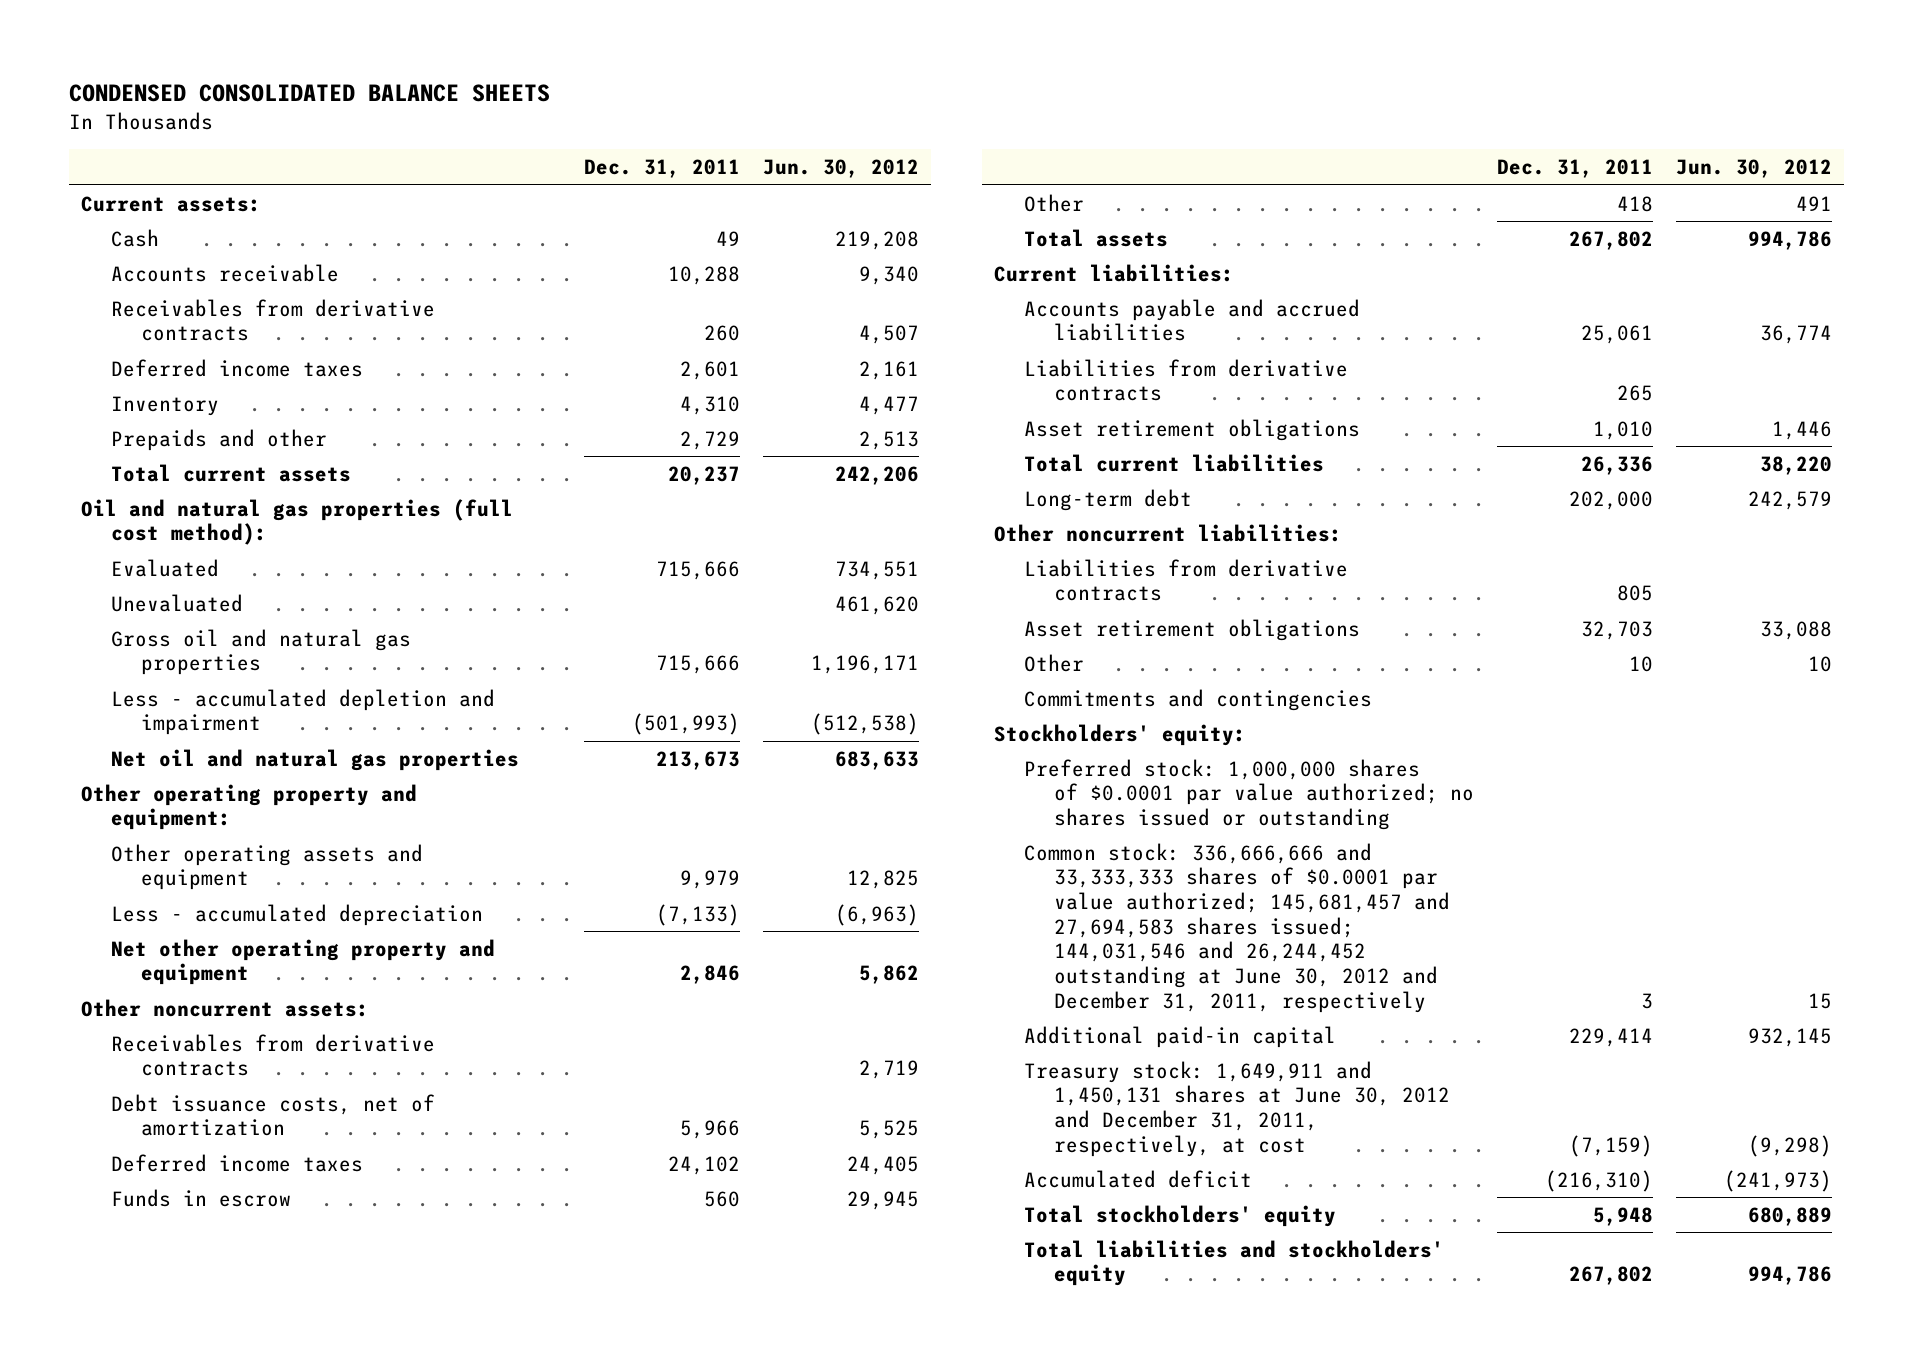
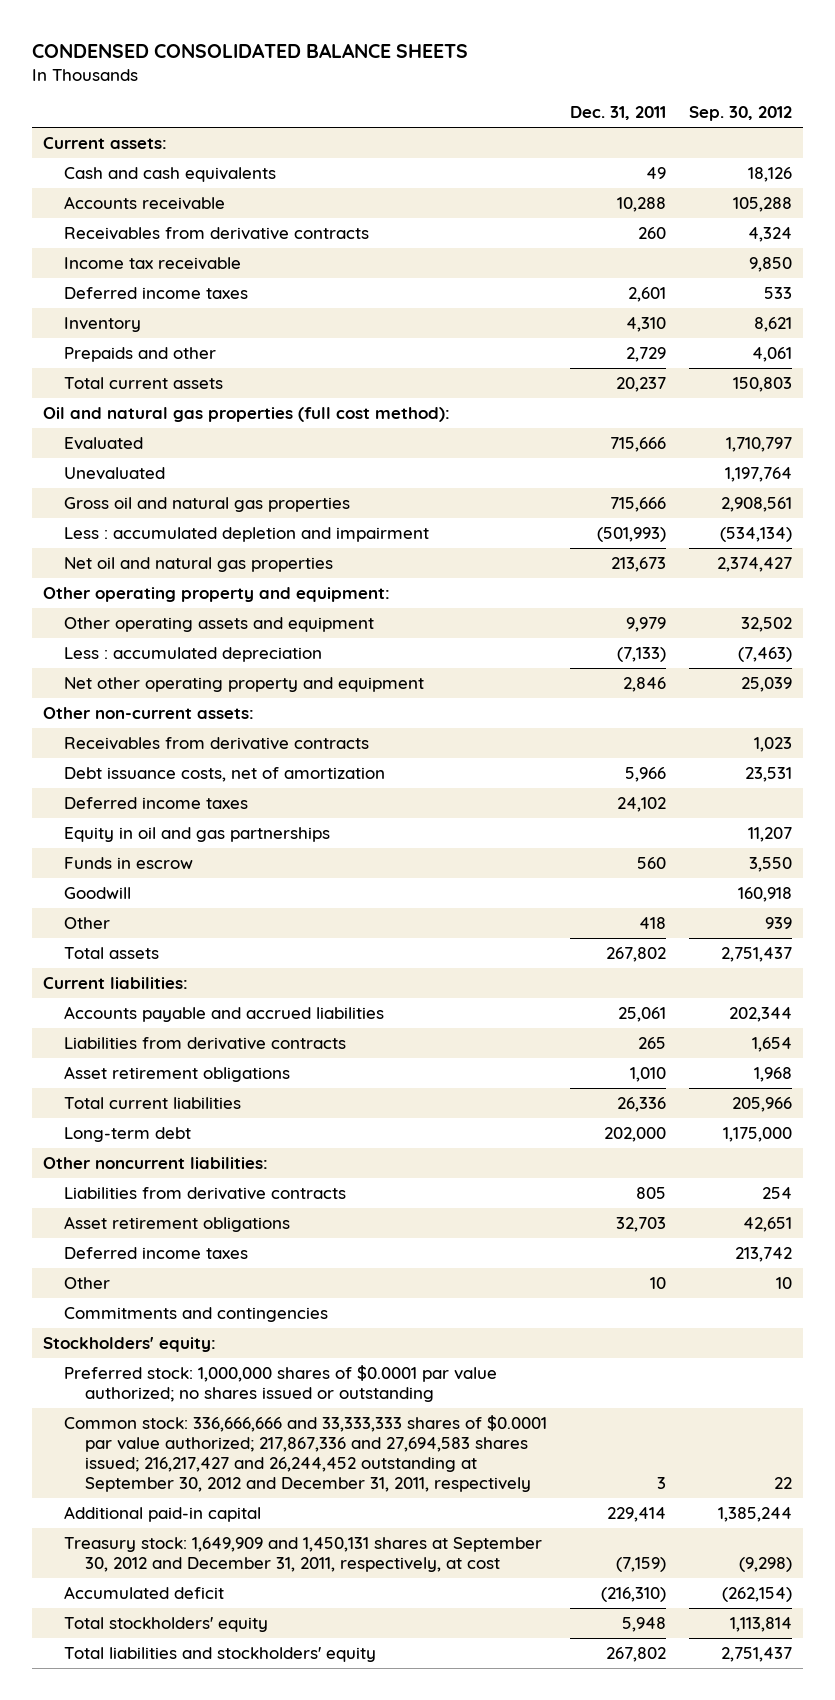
- | Dec. 31, 2011 | Jun. 30, 2012
+ | Dec. 31, 2011 | Sep. 30, 2012
- Cash | 49 | 219,208
+ Cash and cash equivalents | 49 | 18,126
+ Income tax receivable | | 9,850
- Less - accumulated depletion and impairment | (501,993) | (512,538)
+ Less : accumulated depletion and impairment | (501,993) | (534,134)
- Less - accumulated depreciation | (7,133) | (6,963)
+ Less : accumulated depreciation | (7,133) | (7,463)
- Other noncurrent assets:
+ Other non-current assets:
+ Equity in oil and gas partnerships | | 11,207
+ Goodwill | | 160,918
+ Deferred income taxes | | 213,742
- Common stock: 336,666,666 and 33,333,333 shares of $0.0001 par value authorized; 145,681,457 and 27,694,583 shares issued; 144,031,546 and 26,244,452 outstanding at June 30, 2012 and December 31, 2011, respectively | 3 | 15
+ Common stock: 336,666,666 and 33,333,333 shares of $0.0001 par value authorized; 217,867,336 and 27,694,583 shares issued; 216,217,427 and 26,244,452 outstanding at September 30, 2012 and December 31, 2011, respectively | 3 | 22
- Treasury stock: 1,649,911 and 1,450,131 shares at June 30, 2012 and December 31, 2011, respectively, at cost | (7,159) | (9,298)
+ Treasury stock: 1,649,909 and 1,450,131 shares at September 30, 2012 and December 31, 2011, respectively, at cost | (7,159) | (9,298)

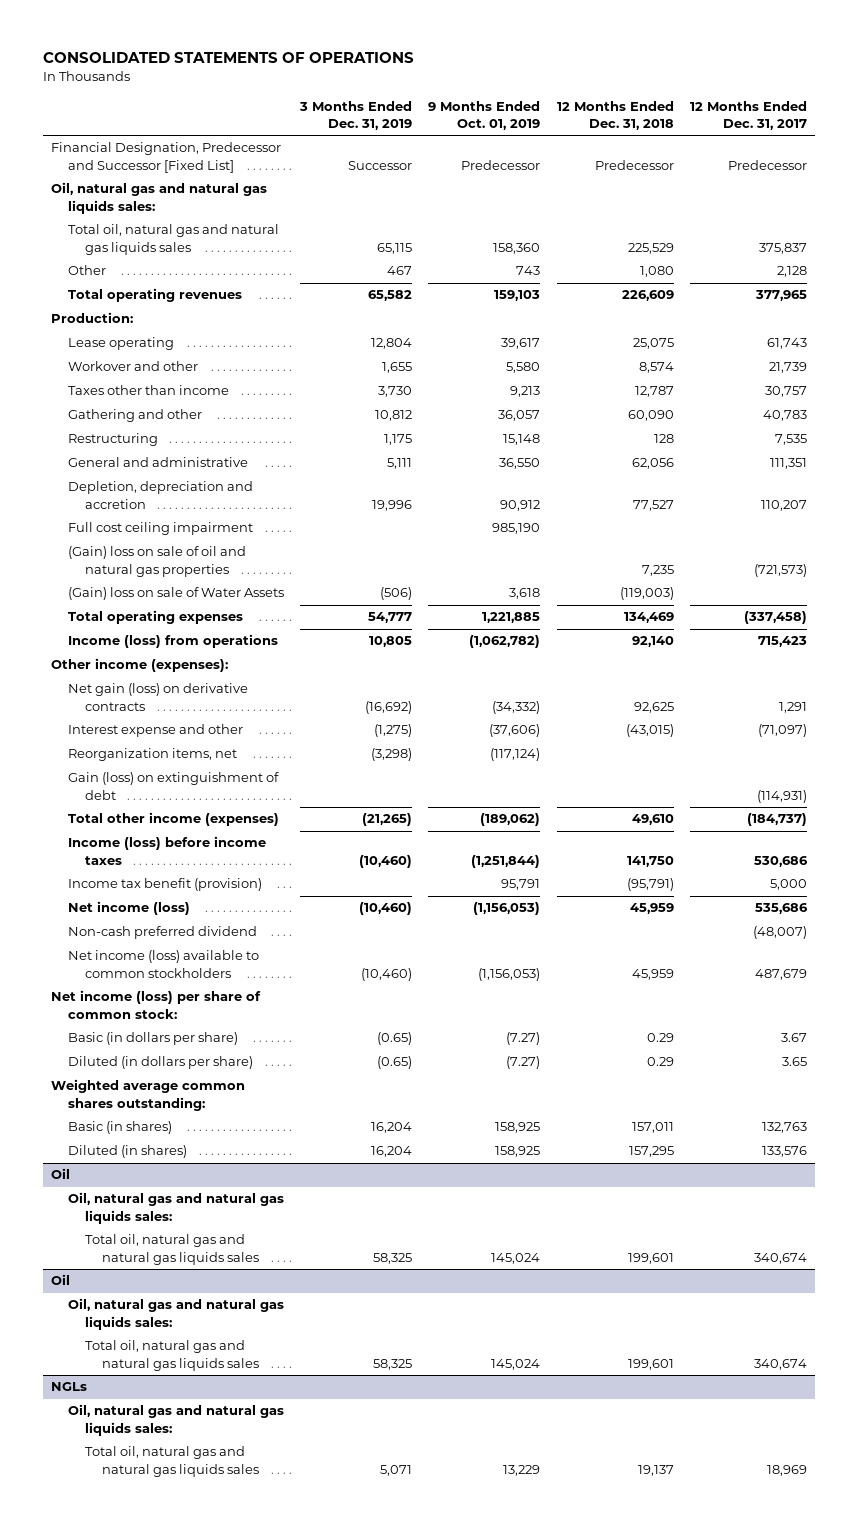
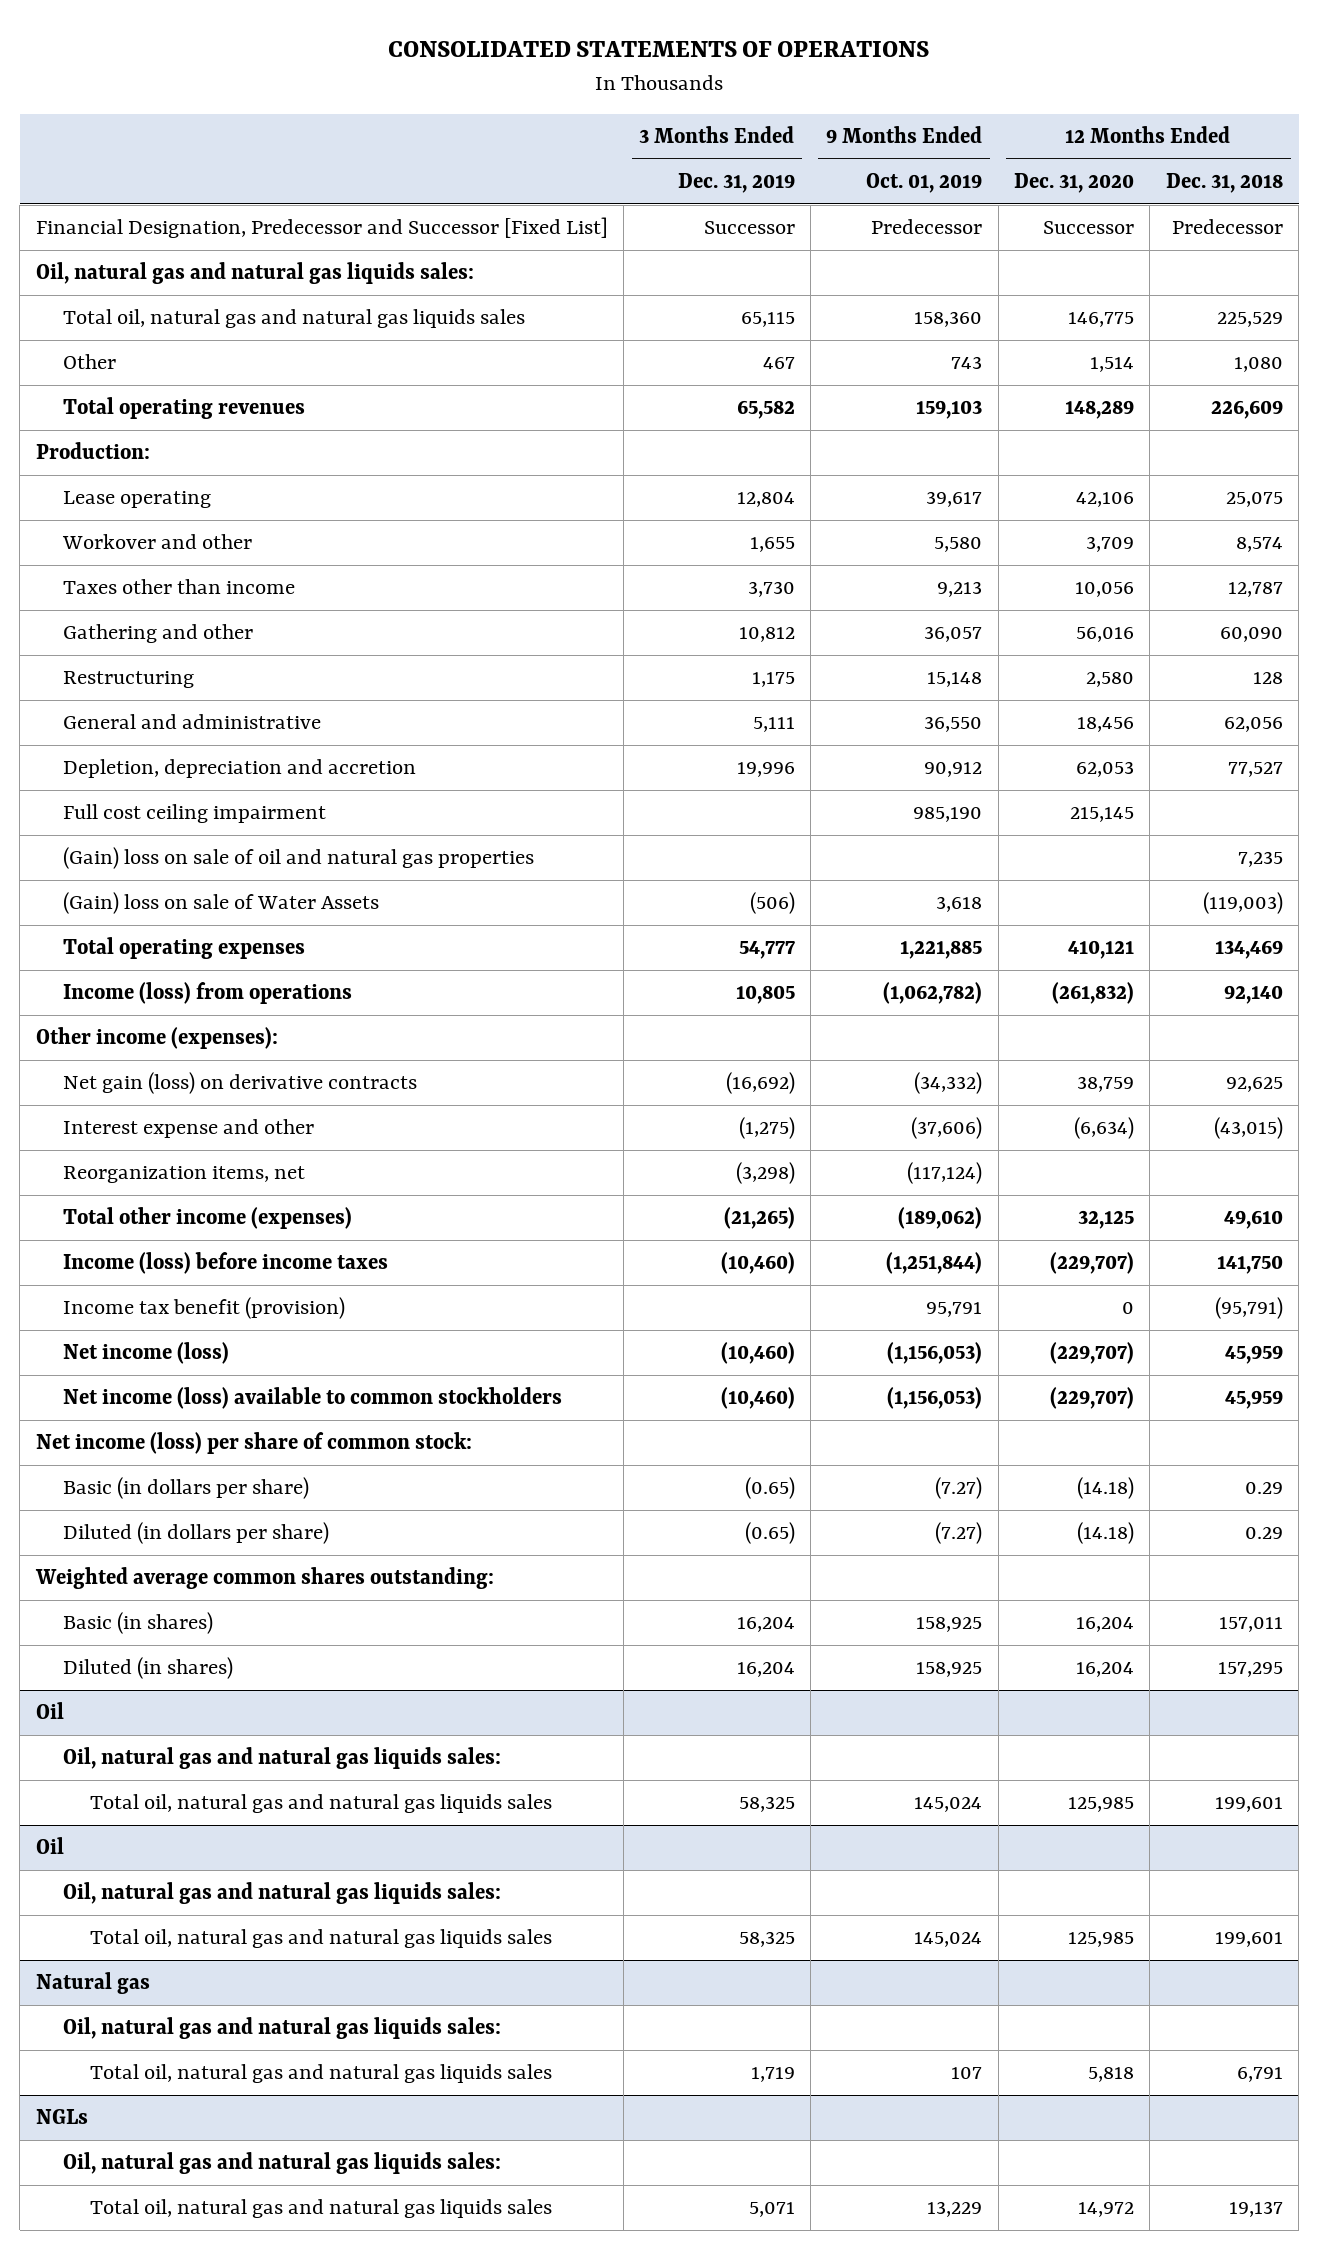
- | 3 Months Ended Dec. 31, 2019 | 9 Months Ended Oct. 01, 2019 | 12 Months Ended Dec. 31, 2018 | 12 Months Ended Dec. 31, 2017
+ | 3 Months Ended Dec. 31, 2019 | 9 Months Ended Oct. 01, 2019 | 12 Months Ended Dec. 31, 2020 | 12 Months Ended Dec. 31, 2018
- Gain (loss) on extinguishment of debt | | | | (114,931)
- Non-cash preferred dividend | | | | (48,007)
+ Natural gas
+ Oil, natural gas and natural gas liquids sales:
+ Total oil, natural gas and natural gas liquids sales | 1,719 | 107 | 5,818 | 6,791

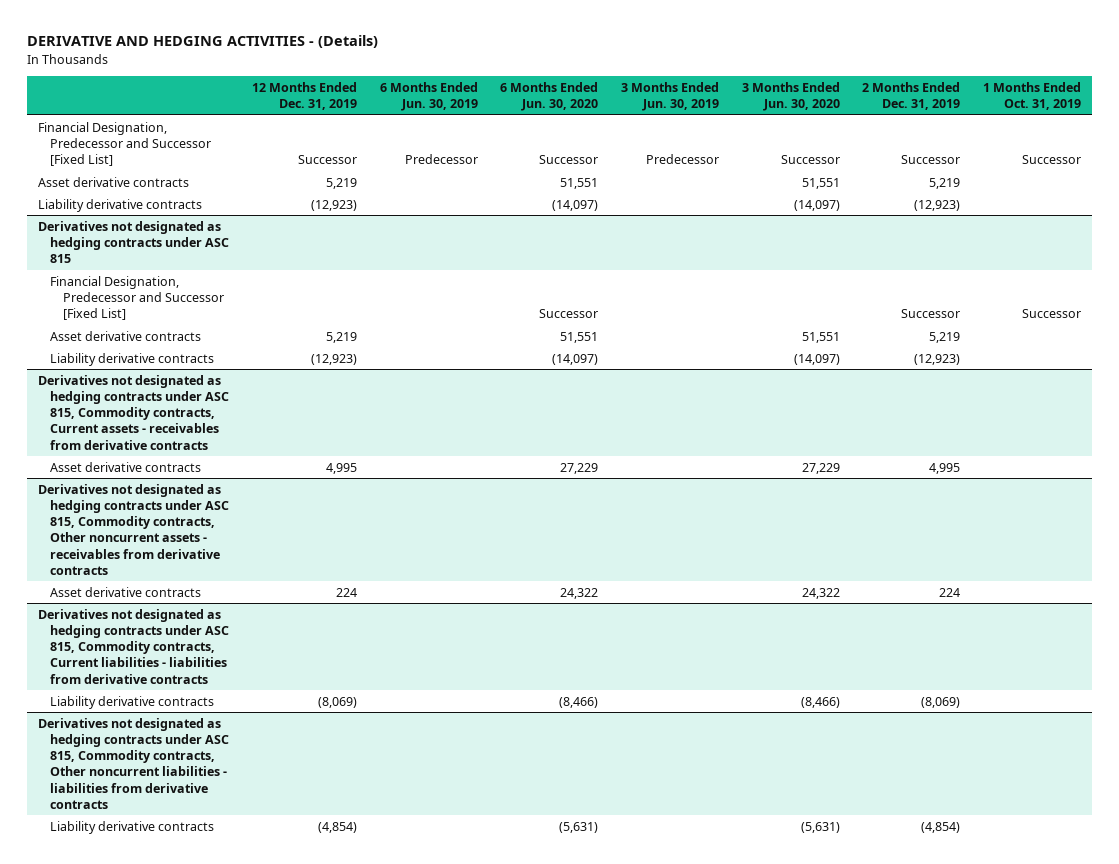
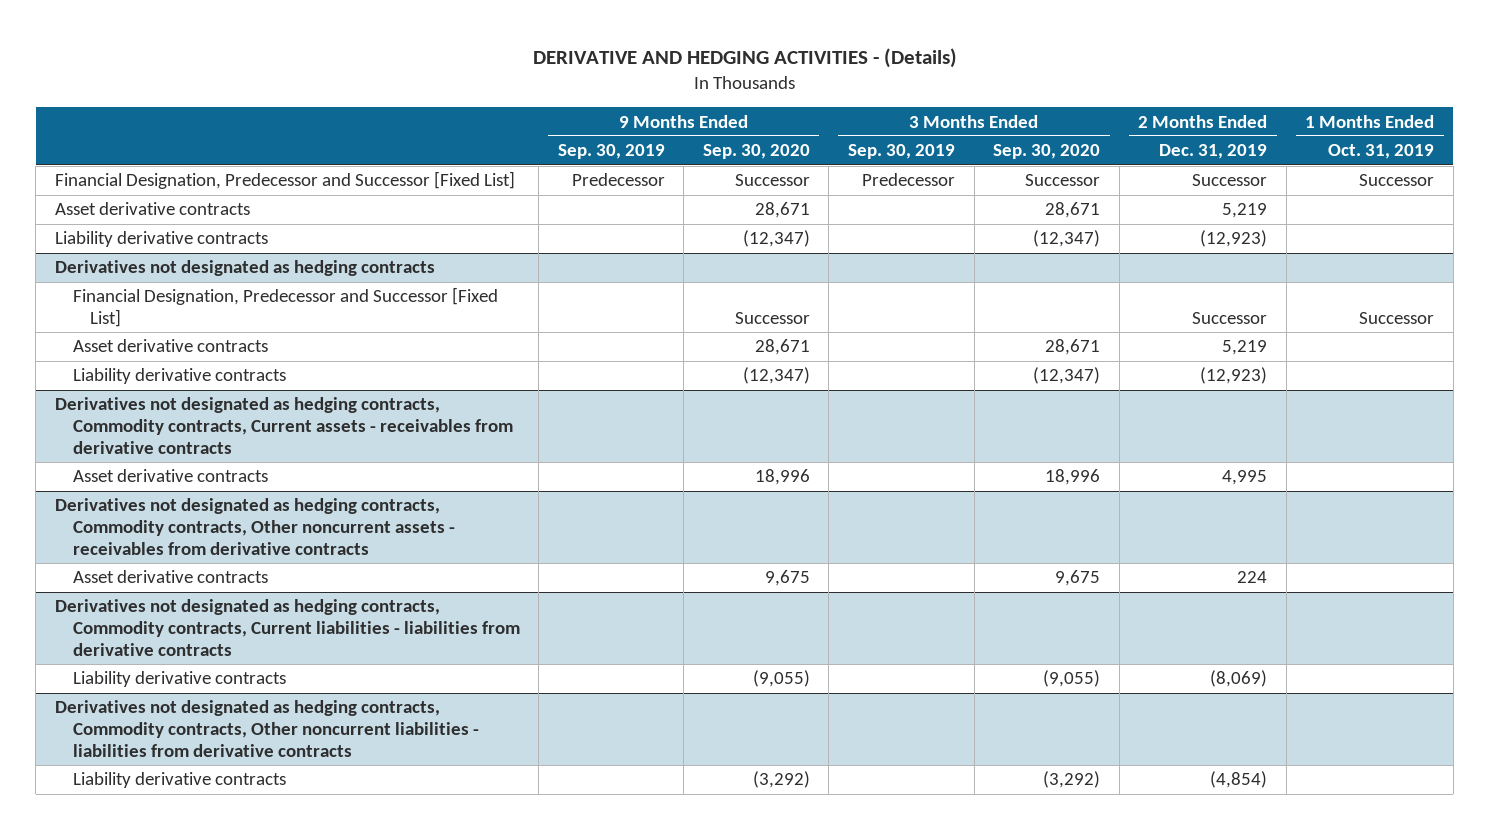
- | 12 Months Ended Dec. 31, 2019 | 6 Months Ended Jun. 30, 2019 | 6 Months Ended Jun. 30, 2020 | 3 Months Ended Jun. 30, 2019 | 3 Months Ended Jun. 30, 2020 | 2 Months Ended Dec. 31, 2019 | 1 Months Ended Oct. 31, 2019
+ | 9 Months Ended Sep. 30, 2019 | 9 Months Ended Sep. 30, 2020 | 3 Months Ended Sep. 30, 2019 | 3 Months Ended Sep. 30, 2020 | 2 Months Ended Dec. 31, 2019 | 1 Months Ended Oct. 31, 2019
- Derivatives not designated as hedging contracts under ASC 815
+ Derivatives not designated as hedging contracts
- Derivatives not designated as hedging contracts under ASC 815, Commodity contracts, Current assets - receivables from derivative contracts
+ Derivatives not designated as hedging contracts, Commodity contracts, Current assets - receivables from derivative contracts
- Derivatives not designated as hedging contracts under ASC 815, Commodity contracts, Other noncurrent assets - receivables from derivative contracts
+ Derivatives not designated as hedging contracts, Commodity contracts, Other noncurrent assets - receivables from derivative contracts
- Derivatives not designated as hedging contracts under ASC 815, Commodity contracts, Current liabilities - liabilities from derivative contracts
+ Derivatives not designated as hedging contracts, Commodity contracts, Current liabilities - liabilities from derivative contracts
- Derivatives not designated as hedging contracts under ASC 815, Commodity contracts, Other noncurrent liabilities - liabilities from derivative contracts
+ Derivatives not designated as hedging contracts, Commodity contracts, Other noncurrent liabilities - liabilities from derivative contracts

